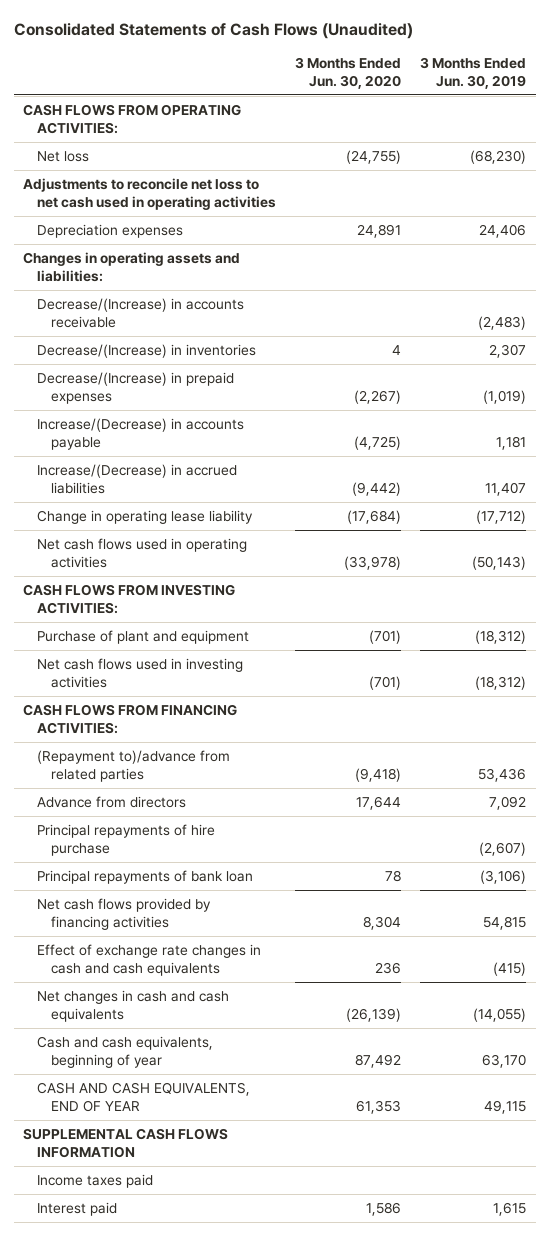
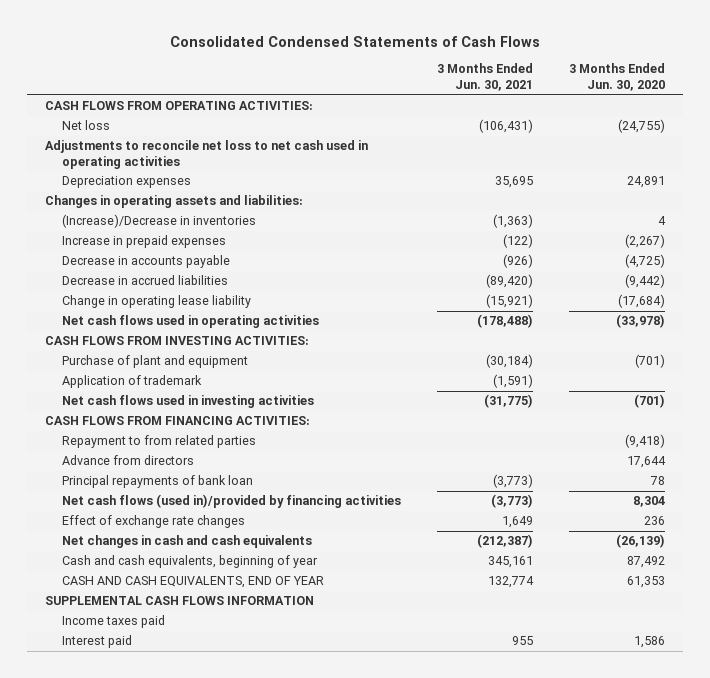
- Consolidated Statements of Cash Flows (Unaudited)
+ Consolidated Condensed Statements of Cash Flows
- | 3 Months Ended Jun. 30, 2020 | 3 Months Ended Jun. 30, 2019
+ | 3 Months Ended Jun. 30, 2021 | 3 Months Ended Jun. 30, 2020
- Decrease/(Increase) in accounts receivable | | (2,483)
- Decrease/(Increase) in inventories | 4 | 2,307
- Decrease/(Increase) in prepaid expenses | (2,267) | (1,019)
- Increase/(Decrease) in accounts payable | (4,725) | 1,181
- Increase/(Decrease) in accrued liabilities | (9,442) | 11,407
+ (Increase)/Decrease in inventories | (1,363) | 4
+ Increase in prepaid expenses | (122) | (2,267)
+ Decrease in accounts payable | (926) | (4,725)
+ Decrease in accrued liabilities | (89,420) | (9,442)
+ Application of trademark | (1,591) |
- (Repayment to)/advance from related parties | (9,418) | 53,436
+ Repayment to from related parties | | (9,418)
- Principal repayments of hire purchase | | (2,607)
- Net cash flows provided by financing activities | 8,304 | 54,815
- Effect of exchange rate changes in cash and cash equivalents | 236 | (415)
+ Net cash flows (used in)/provided by financing activities | (3,773) | 8,304
+ Effect of exchange rate changes | 1,649 | 236

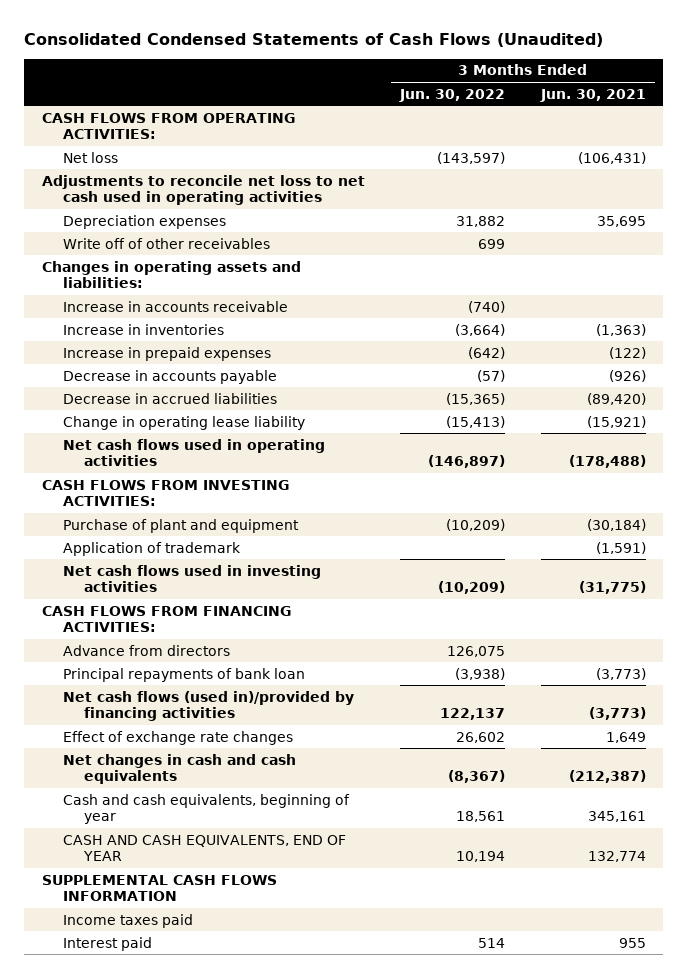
- Consolidated Condensed Statements of Cash Flows
+ Consolidated Condensed Statements of Cash Flows (Unaudited)
- | 3 Months Ended Jun. 30, 2021 | 3 Months Ended Jun. 30, 2020
+ | 3 Months Ended Jun. 30, 2022 | 3 Months Ended Jun. 30, 2021
+ Write off of other receivables | 699 |
- (Increase)/Decrease in inventories | (1,363) | 4
+ Increase in accounts receivable | (740) |
+ Increase in inventories | (3,664) | (1,363)
- Repayment to from related parties | | (9,418)

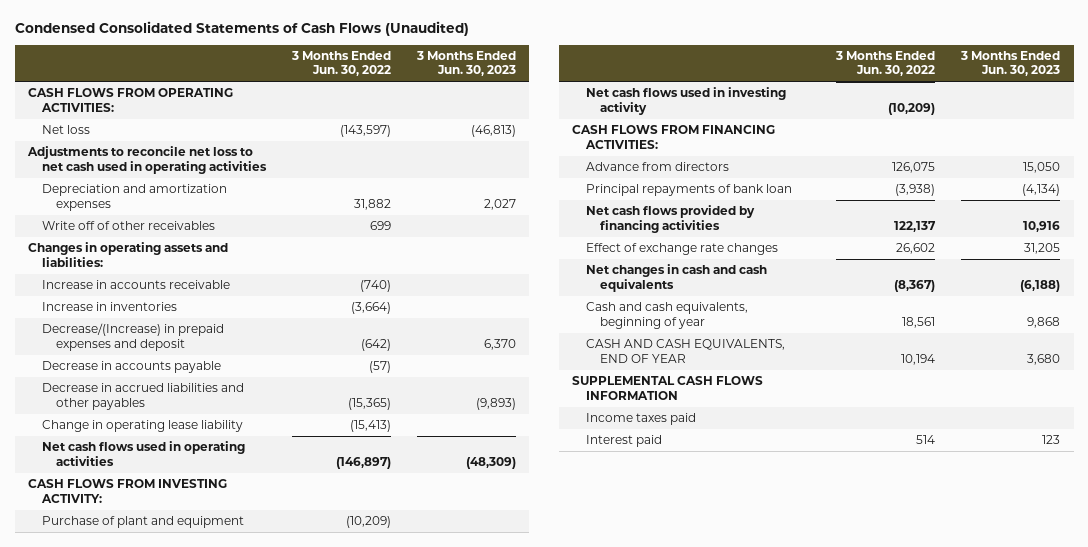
- Consolidated Condensed Statements of Cash Flows (Unaudited)
+ Condensed Consolidated Statements of Cash Flows (Unaudited)
- | 3 Months Ended Jun. 30, 2022 | 3 Months Ended Jun. 30, 2021
+ | 3 Months Ended Jun. 30, 2022 | 3 Months Ended Jun. 30, 2023
- Depreciation expenses | 31,882 | 35,695
+ Depreciation and amortization expenses | 31,882 | 2,027
- Increase in prepaid expenses | (642) | (122)
+ Decrease/(Increase) in prepaid expenses and deposit | (642) | 6,370
- Decrease in accrued liabilities | (15,365) | (89,420)
+ Decrease in accrued liabilities and other payables | (15,365) | (9,893)
- CASH FLOWS FROM INVESTING ACTIVITIES:
+ CASH FLOWS FROM INVESTING ACTIVITY:
- Application of trademark | | (1,591)
- Net cash flows used in investing activities | (10,209) | (31,775)
+ Net cash flows used in investing activity | (10,209) |
- Net cash flows (used in)/provided by financing activities | 122,137 | (3,773)
+ Net cash flows provided by financing activities | 122,137 | 10,916

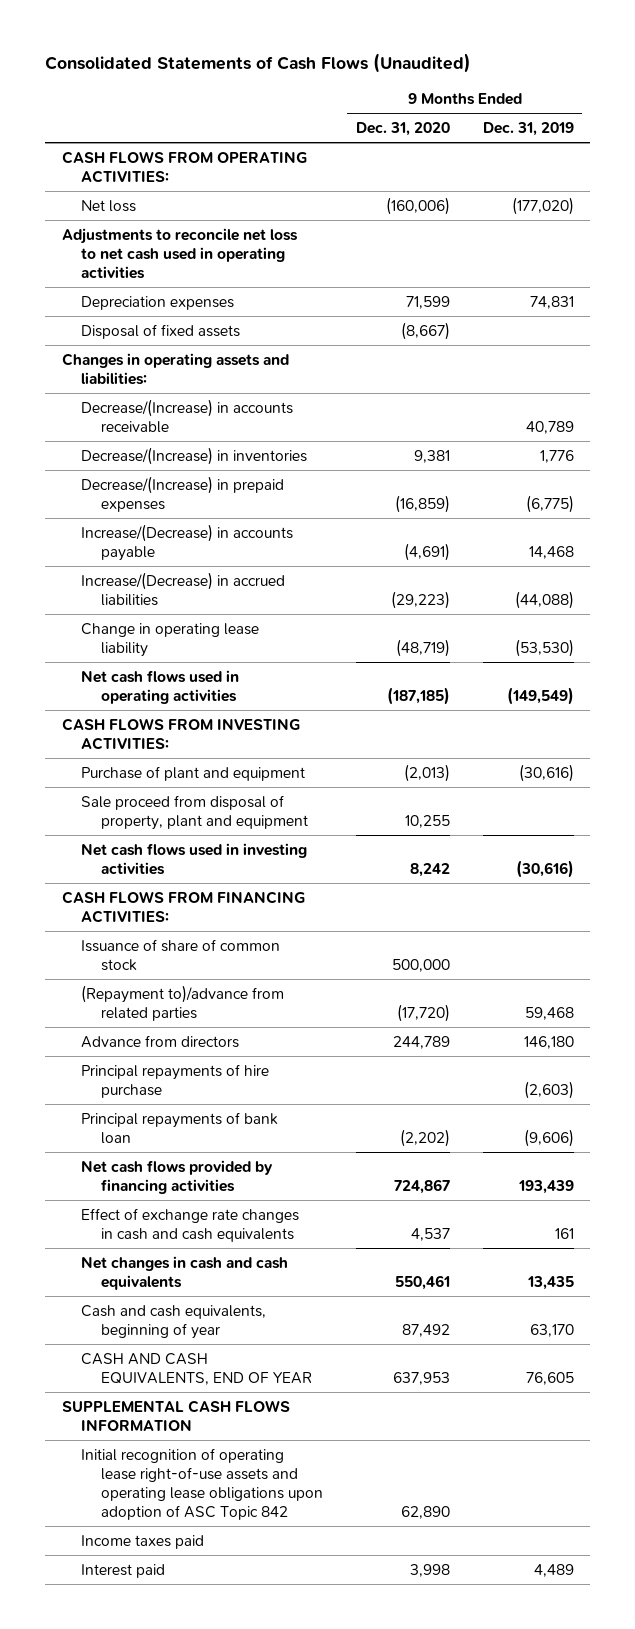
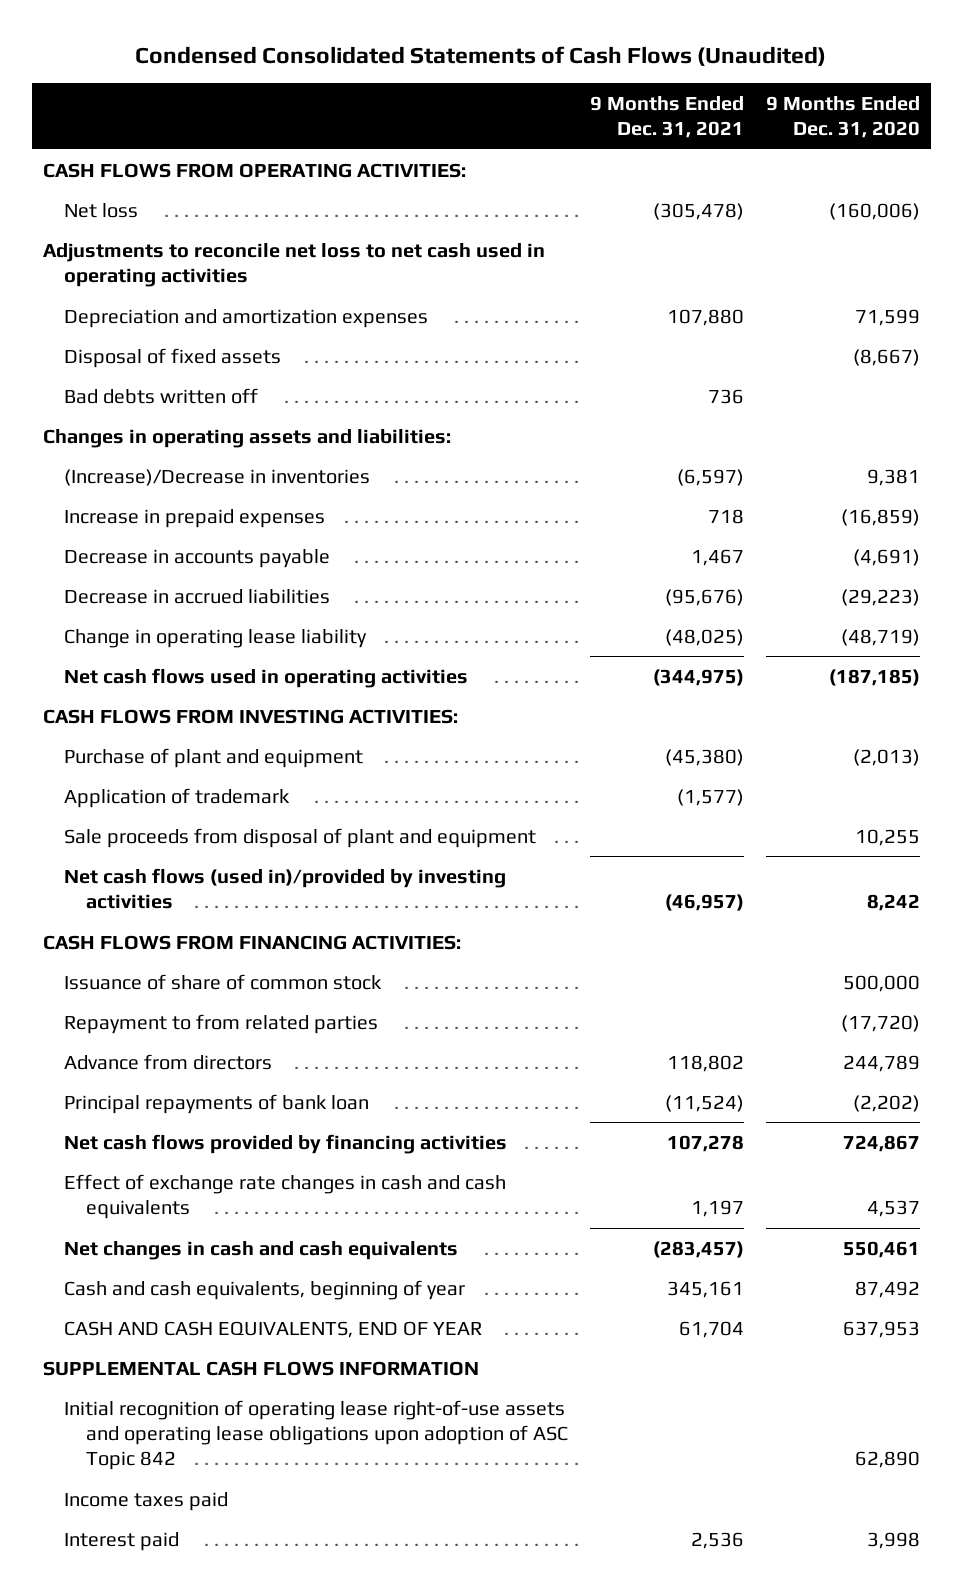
- Consolidated Statements of Cash Flows (Unaudited)
+ Condensed Consolidated Statements of Cash Flows (Unaudited)
- | 9 Months Ended Dec. 31, 2020 | 9 Months Ended Dec. 31, 2019
+ | 9 Months Ended Dec. 31, 2021 | 9 Months Ended Dec. 31, 2020
- Depreciation expenses | 71,599 | 74,831
+ Depreciation and amortization expenses | 107,880 | 71,599
+ Bad debts written off | 736 |
- Decrease/(Increase) in accounts receivable | | 40,789
- Decrease/(Increase) in inventories | 9,381 | 1,776
- Decrease/(Increase) in prepaid expenses | (16,859) | (6,775)
- Increase/(Decrease) in accounts payable | (4,691) | 14,468
- Increase/(Decrease) in accrued liabilities | (29,223) | (44,088)
+ (Increase)/Decrease in inventories | (6,597) | 9,381
+ Increase in prepaid expenses | 718 | (16,859)
+ Decrease in accounts payable | 1,467 | (4,691)
+ Decrease in accrued liabilities | (95,676) | (29,223)
- Sale proceed from disposal of property, plant and equipment | 10,255 |
- Net cash flows used in investing activities | 8,242 | (30,616)
+ Application of trademark | (1,577) |
+ Sale proceeds from disposal of plant and equipment | | 10,255
+ Net cash flows (used in)/provided by investing activities | (46,957) | 8,242
- (Repayment to)/advance from related parties | (17,720) | 59,468
+ Repayment to from related parties | | (17,720)
- Principal repayments of hire purchase | | (2,603)

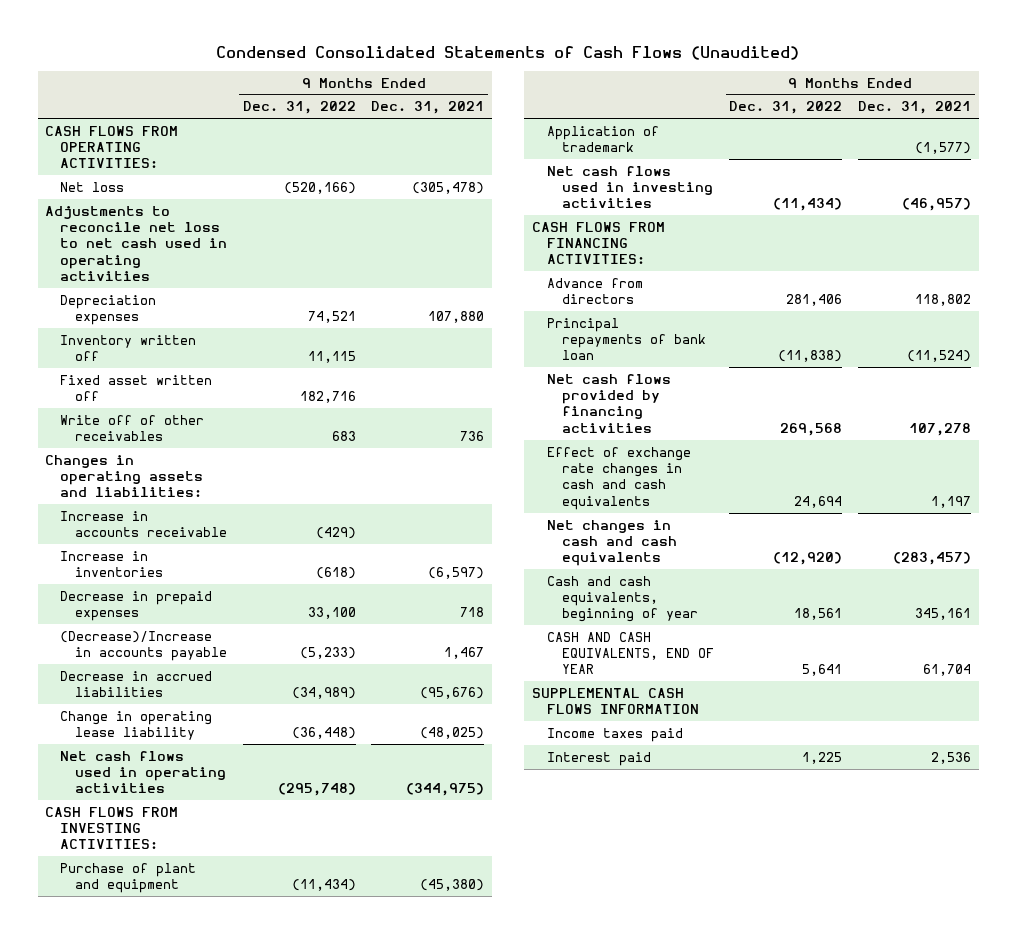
- | 9 Months Ended Dec. 31, 2021 | 9 Months Ended Dec. 31, 2020
+ | 9 Months Ended Dec. 31, 2022 | 9 Months Ended Dec. 31, 2021
- Depreciation and amortization expenses | 107,880 | 71,599
- Disposal of fixed assets | | (8,667)
- Bad debts written off | 736 |
+ Depreciation expenses | 74,521 | 107,880
+ Inventory written off | 11,115 |
+ Fixed asset written off | 182,716 |
+ Write off of other receivables | 683 | 736
- (Increase)/Decrease in inventories | (6,597) | 9,381
- Increase in prepaid expenses | 718 | (16,859)
- Decrease in accounts payable | 1,467 | (4,691)
+ Increase in accounts receivable | (429) |
+ Increase in inventories | (618) | (6,597)
+ Decrease in prepaid expenses | 33,100 | 718
+ (Decrease)/Increase in accounts payable | (5,233) | 1,467
- Sale proceeds from disposal of plant and equipment | | 10,255
- Net cash flows (used in)/provided by investing activities | (46,957) | 8,242
+ Net cash flows used in investing activities | (11,434) | (46,957)
- Issuance of share of common stock | | 500,000
- Repayment to from related parties | | (17,720)
- Initial recognition of operating lease right-of-use assets and operating lease obligations upon adoption of ASC Topic 842 | | 62,890

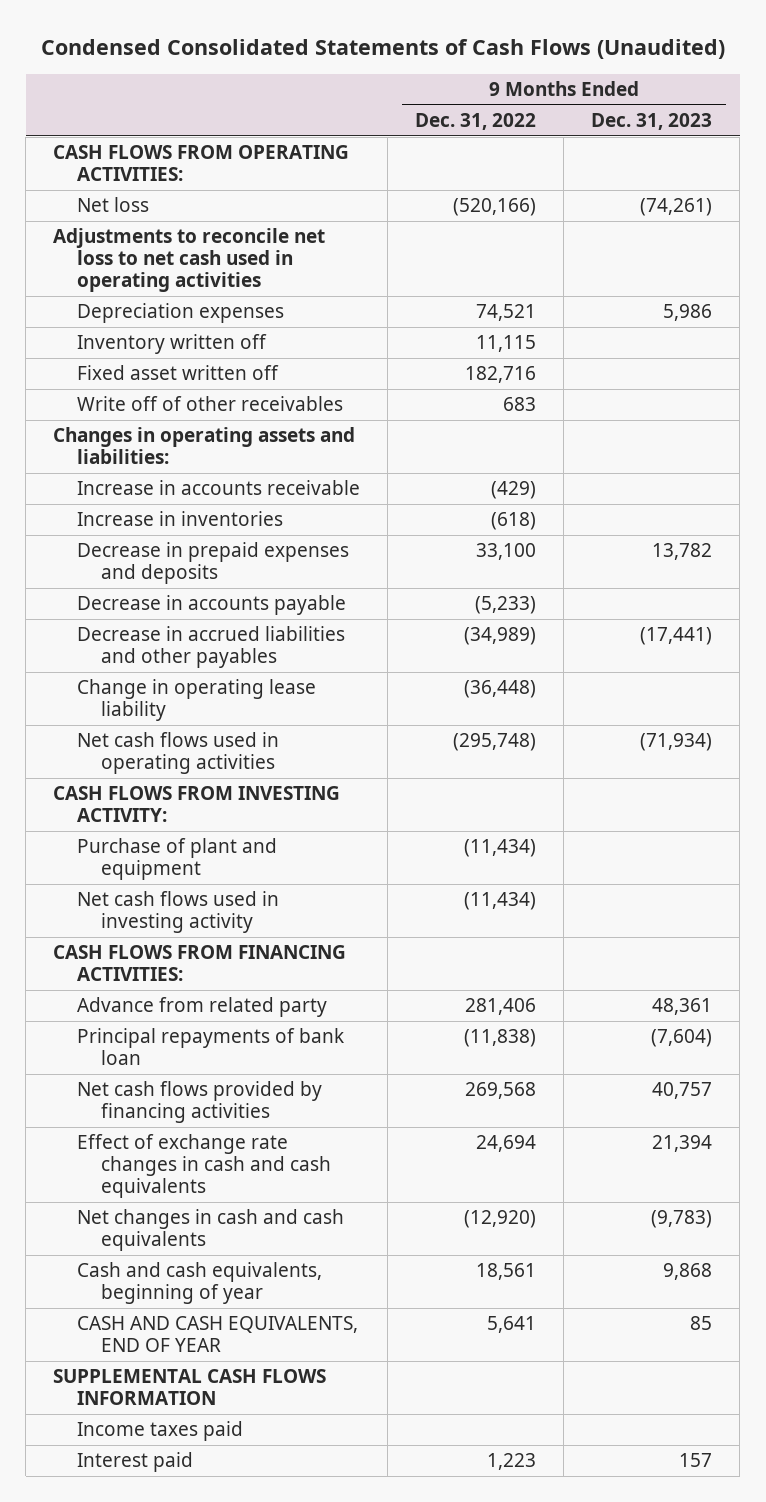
- | 9 Months Ended Dec. 31, 2022 | 9 Months Ended Dec. 31, 2021
+ | 9 Months Ended Dec. 31, 2022 | 9 Months Ended Dec. 31, 2023
- Decrease in prepaid expenses | 33,100 | 718
- (Decrease)/Increase in accounts payable | (5,233) | 1,467
- Decrease in accrued liabilities | (34,989) | (95,676)
+ Decrease in prepaid expenses and deposits | 33,100 | 13,782
+ Decrease in accounts payable | (5,233) |
+ Decrease in accrued liabilities and other payables | (34,989) | (17,441)
- CASH FLOWS FROM INVESTING ACTIVITIES:
+ CASH FLOWS FROM INVESTING ACTIVITY:
- Application of trademark | | (1,577)
- Net cash flows used in investing activities | (11,434) | (46,957)
+ Net cash flows used in investing activity | (11,434) |
- Advance from directors | 281,406 | 118,802
+ Advance from related party | 281,406 | 48,361
- Interest paid | 1,225 | 2,536
+ Interest paid | 1,223 | 157

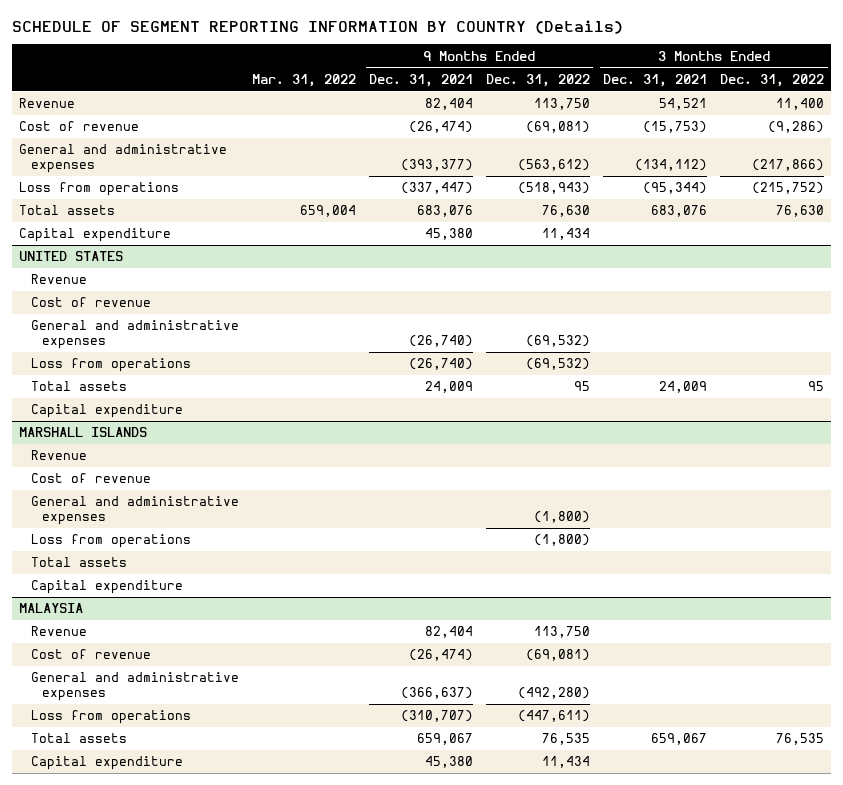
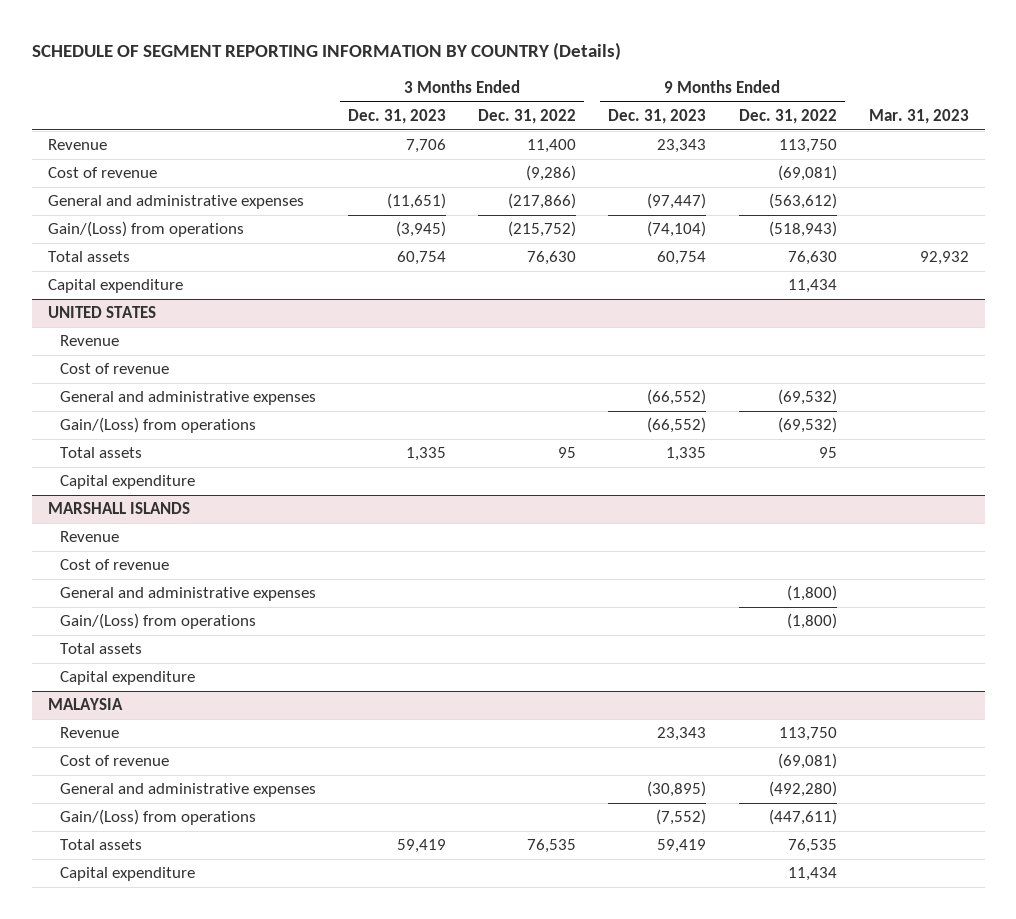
- | Mar. 31, 2022 | 9 Months Ended Dec. 31, 2021 | 9 Months Ended Dec. 31, 2022 | 3 Months Ended Dec. 31, 2021 | 3 Months Ended Dec. 31, 2022
+ | 3 Months Ended Dec. 31, 2023 | 3 Months Ended Dec. 31, 2022 | 9 Months Ended Dec. 31, 2023 | 9 Months Ended Dec. 31, 2022 | Mar. 31, 2023
- Loss from operations | | (337,447) | (518,943) | (95,344) | (215,752)
+ Gain/(Loss) from operations | (3,945) | (215,752) | (74,104) | (518,943) |
@ UNITED STATES
- Loss from operations | | (26,740) | (69,532) | |
+ Gain/(Loss) from operations | | | (66,552) | (69,532) |
@ MARSHALL ISLANDS
- Loss from operations | | | (1,800) | |
+ Gain/(Loss) from operations | | | | (1,800) |
@ MALAYSIA
- Loss from operations | | (310,707) | (447,611) | |
+ Gain/(Loss) from operations | | | (7,552) | (447,611) |

